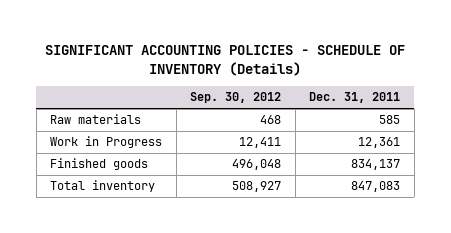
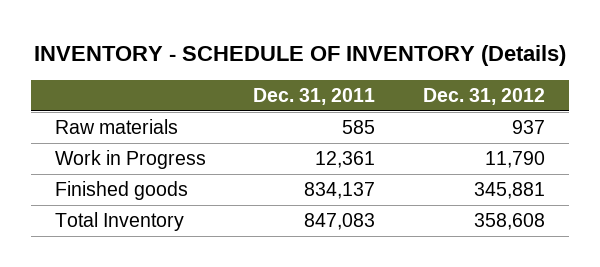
- SIGNIFICANT ACCOUNTING POLICIES - SCHEDULE OF INVENTORY (Details)
+ INVENTORY - SCHEDULE OF INVENTORY (Details)
- | Sep. 30, 2012 | Dec. 31, 2011
+ | Dec. 31, 2011 | Dec. 31, 2012
- Total inventory | 508,927 | 847,083
+ Total Inventory | 847,083 | 358,608

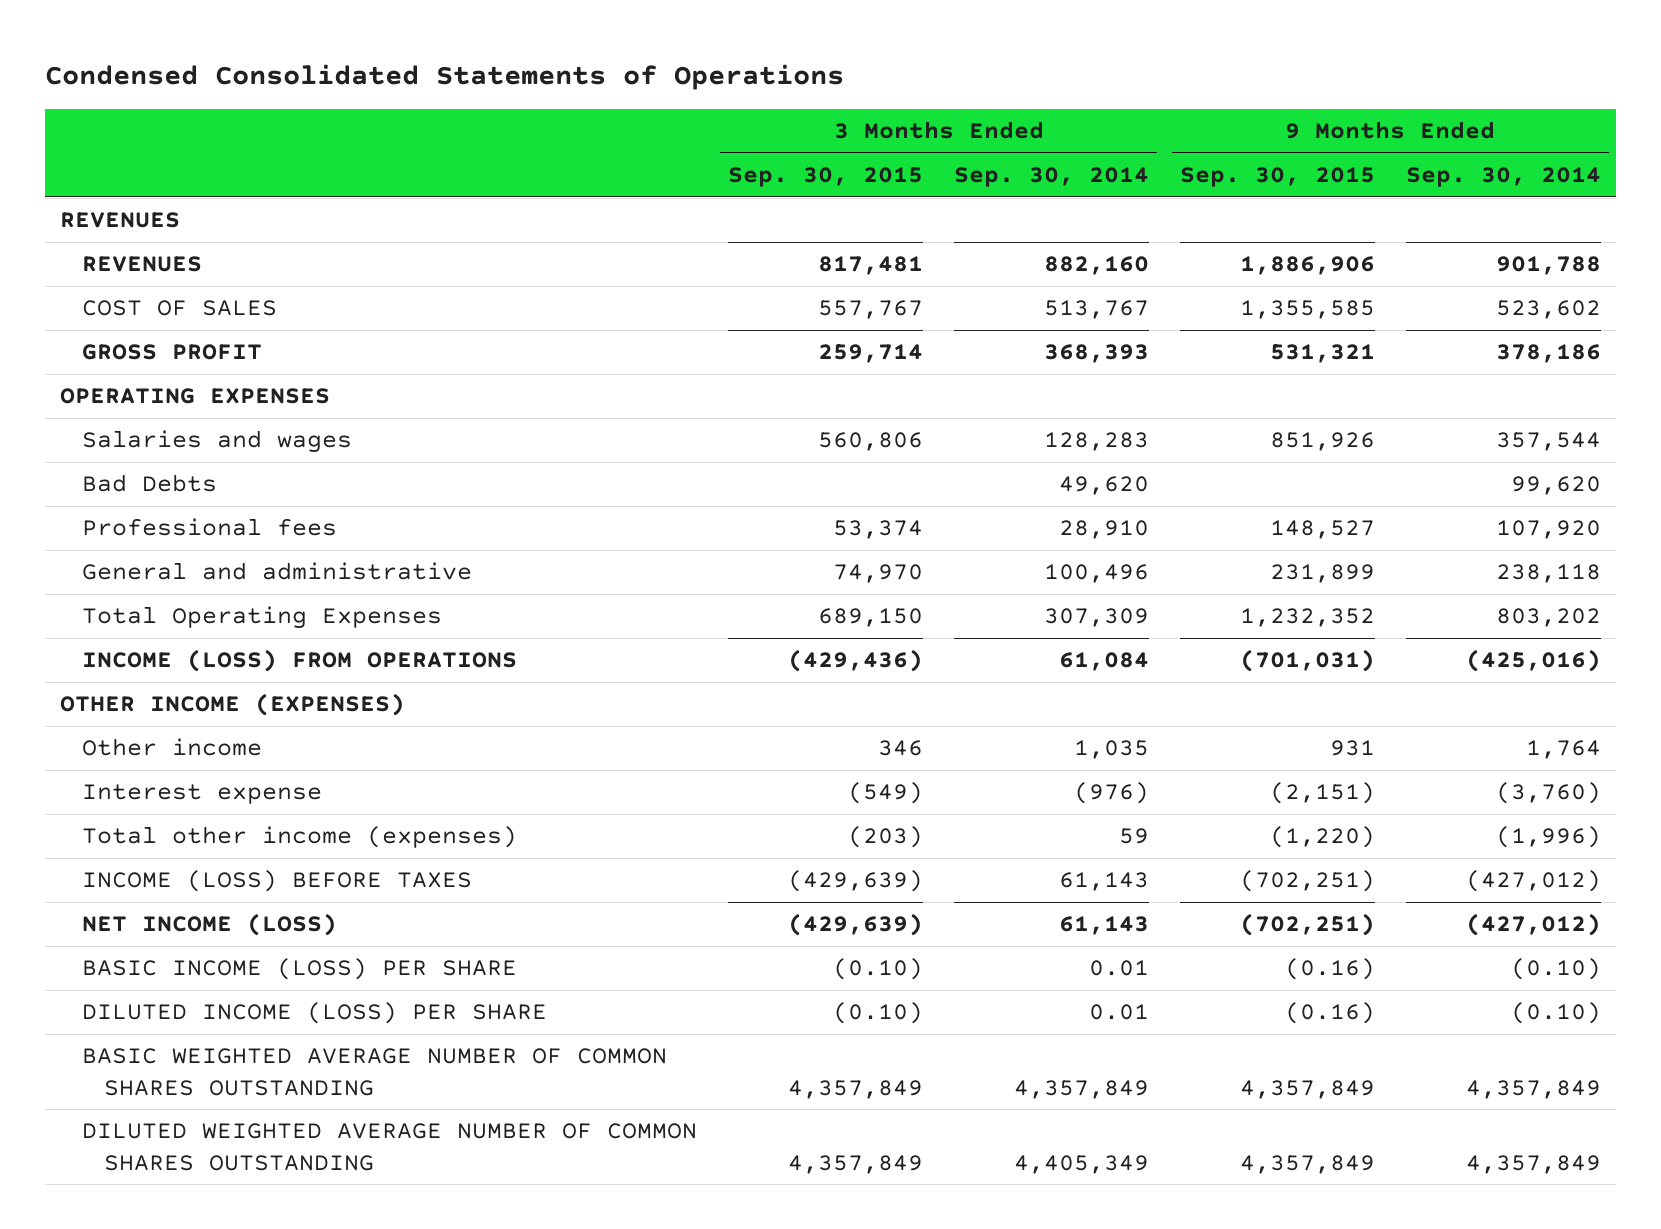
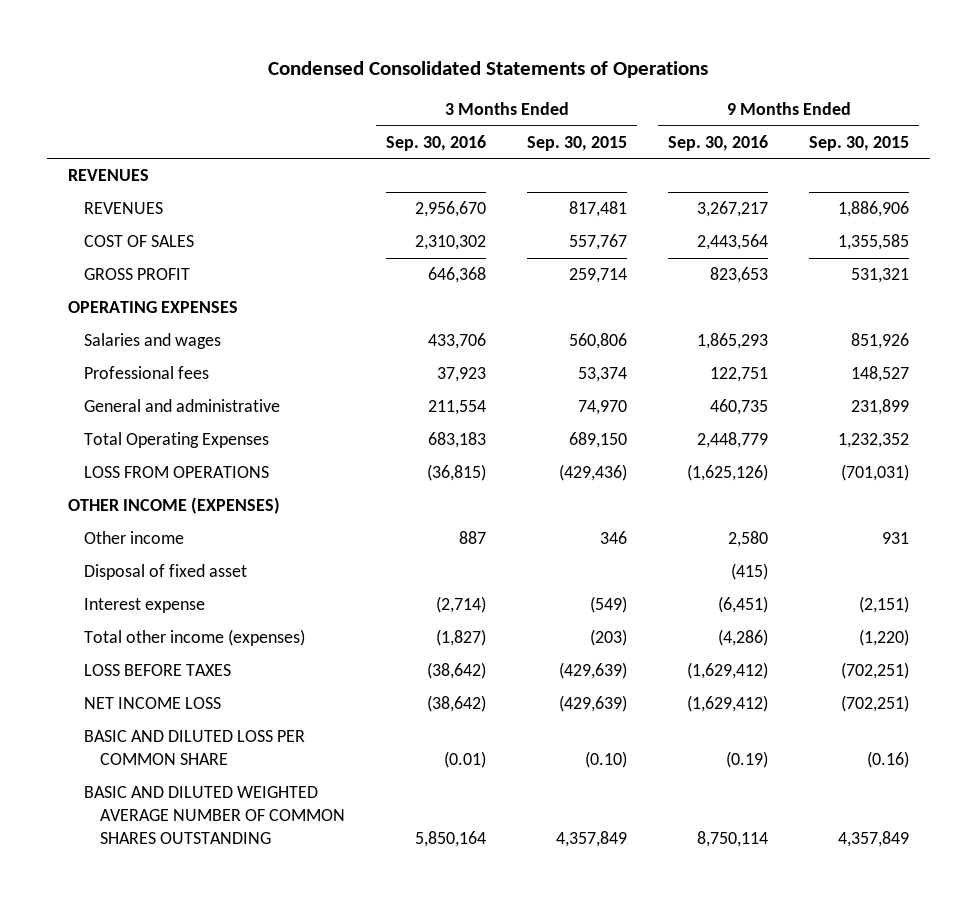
- | 3 Months Ended Sep. 30, 2015 | 3 Months Ended Sep. 30, 2014 | 9 Months Ended Sep. 30, 2015 | 9 Months Ended Sep. 30, 2014
+ | 3 Months Ended Sep. 30, 2016 | 3 Months Ended Sep. 30, 2015 | 9 Months Ended Sep. 30, 2016 | 9 Months Ended Sep. 30, 2015
- Bad Debts | | 49,620 | | 99,620
- INCOME (LOSS) FROM OPERATIONS | (429,436) | 61,084 | (701,031) | (425,016)
+ LOSS FROM OPERATIONS | (36,815) | (429,436) | (1,625,126) | (701,031)
+ Disposal of fixed asset | | | (415) |
- INCOME (LOSS) BEFORE TAXES | (429,639) | 61,143 | (702,251) | (427,012)
- NET INCOME (LOSS) | (429,639) | 61,143 | (702,251) | (427,012)
- BASIC INCOME (LOSS) PER SHARE | (0.10) | 0.01 | (0.16) | (0.10)
- DILUTED INCOME (LOSS) PER SHARE | (0.10) | 0.01 | (0.16) | (0.10)
- BASIC WEIGHTED AVERAGE NUMBER OF COMMON SHARES OUTSTANDING | 4,357,849 | 4,357,849 | 4,357,849 | 4,357,849
- DILUTED WEIGHTED AVERAGE NUMBER OF COMMON SHARES OUTSTANDING | 4,357,849 | 4,405,349 | 4,357,849 | 4,357,849
+ LOSS BEFORE TAXES | (38,642) | (429,639) | (1,629,412) | (702,251)
+ NET INCOME LOSS | (38,642) | (429,639) | (1,629,412) | (702,251)
+ BASIC AND DILUTED LOSS PER COMMON SHARE | (0.01) | (0.10) | (0.19) | (0.16)
+ BASIC AND DILUTED WEIGHTED AVERAGE NUMBER OF COMMON SHARES OUTSTANDING | 5,850,164 | 4,357,849 | 8,750,114 | 4,357,849

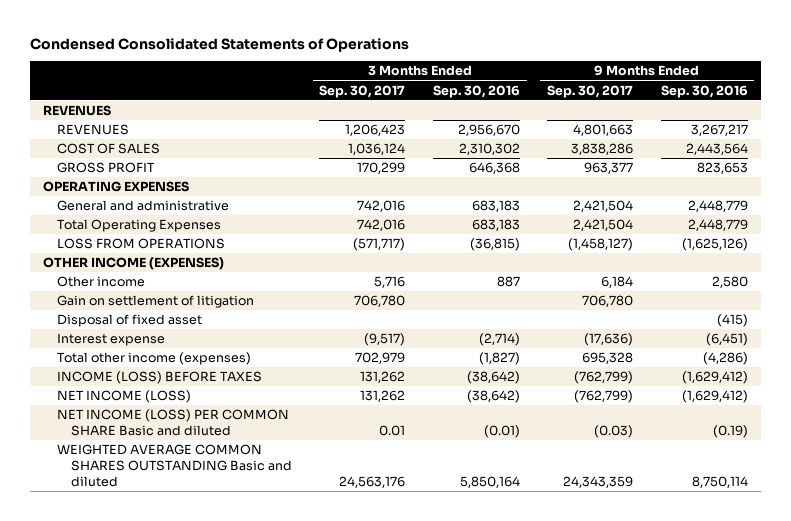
- | 3 Months Ended Sep. 30, 2016 | 3 Months Ended Sep. 30, 2015 | 9 Months Ended Sep. 30, 2016 | 9 Months Ended Sep. 30, 2015
+ | 3 Months Ended Sep. 30, 2017 | 3 Months Ended Sep. 30, 2016 | 9 Months Ended Sep. 30, 2017 | 9 Months Ended Sep. 30, 2016
- Salaries and wages | 433,706 | 560,806 | 1,865,293 | 851,926
- Professional fees | 37,923 | 53,374 | 122,751 | 148,527
- General and administrative | 211,554 | 74,970 | 460,735 | 231,899
+ General and administrative | 742,016 | 683,183 | 2,421,504 | 2,448,779
+ Gain on settlement of litigation | 706,780 | | 706,780 |
- LOSS BEFORE TAXES | (38,642) | (429,639) | (1,629,412) | (702,251)
- NET INCOME LOSS | (38,642) | (429,639) | (1,629,412) | (702,251)
- BASIC AND DILUTED LOSS PER COMMON SHARE | (0.01) | (0.10) | (0.19) | (0.16)
- BASIC AND DILUTED WEIGHTED AVERAGE NUMBER OF COMMON SHARES OUTSTANDING | 5,850,164 | 4,357,849 | 8,750,114 | 4,357,849
+ INCOME (LOSS) BEFORE TAXES | 131,262 | (38,642) | (762,799) | (1,629,412)
+ NET INCOME (LOSS) | 131,262 | (38,642) | (762,799) | (1,629,412)
+ NET INCOME (LOSS) PER COMMON SHARE Basic and diluted | 0.01 | (0.01) | (0.03) | (0.19)
+ WEIGHTED AVERAGE COMMON SHARES OUTSTANDING Basic and diluted | 24,563,176 | 5,850,164 | 24,343,359 | 8,750,114

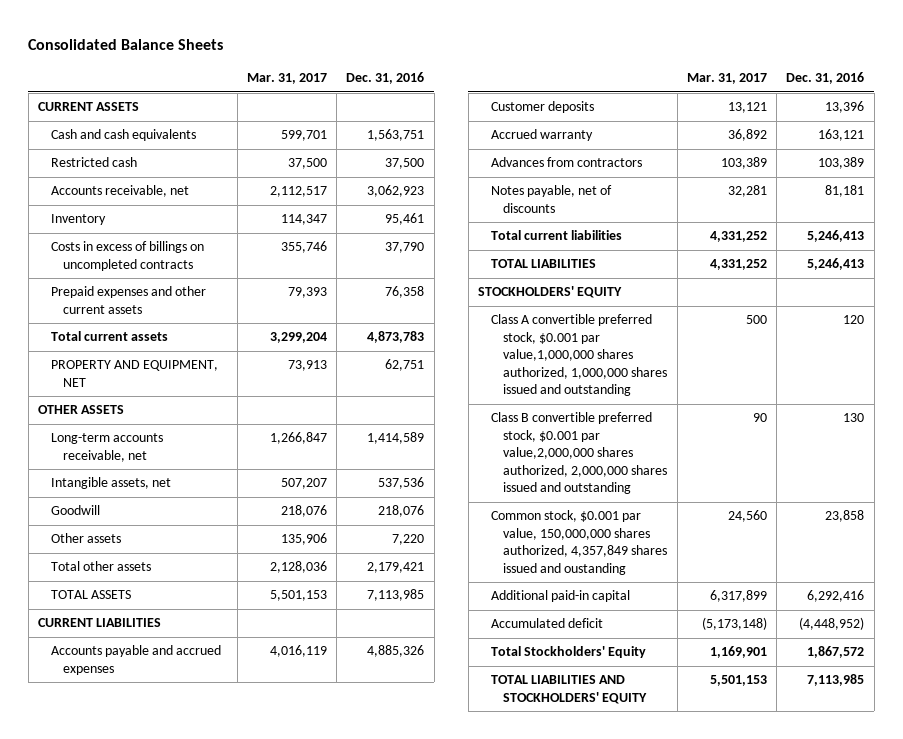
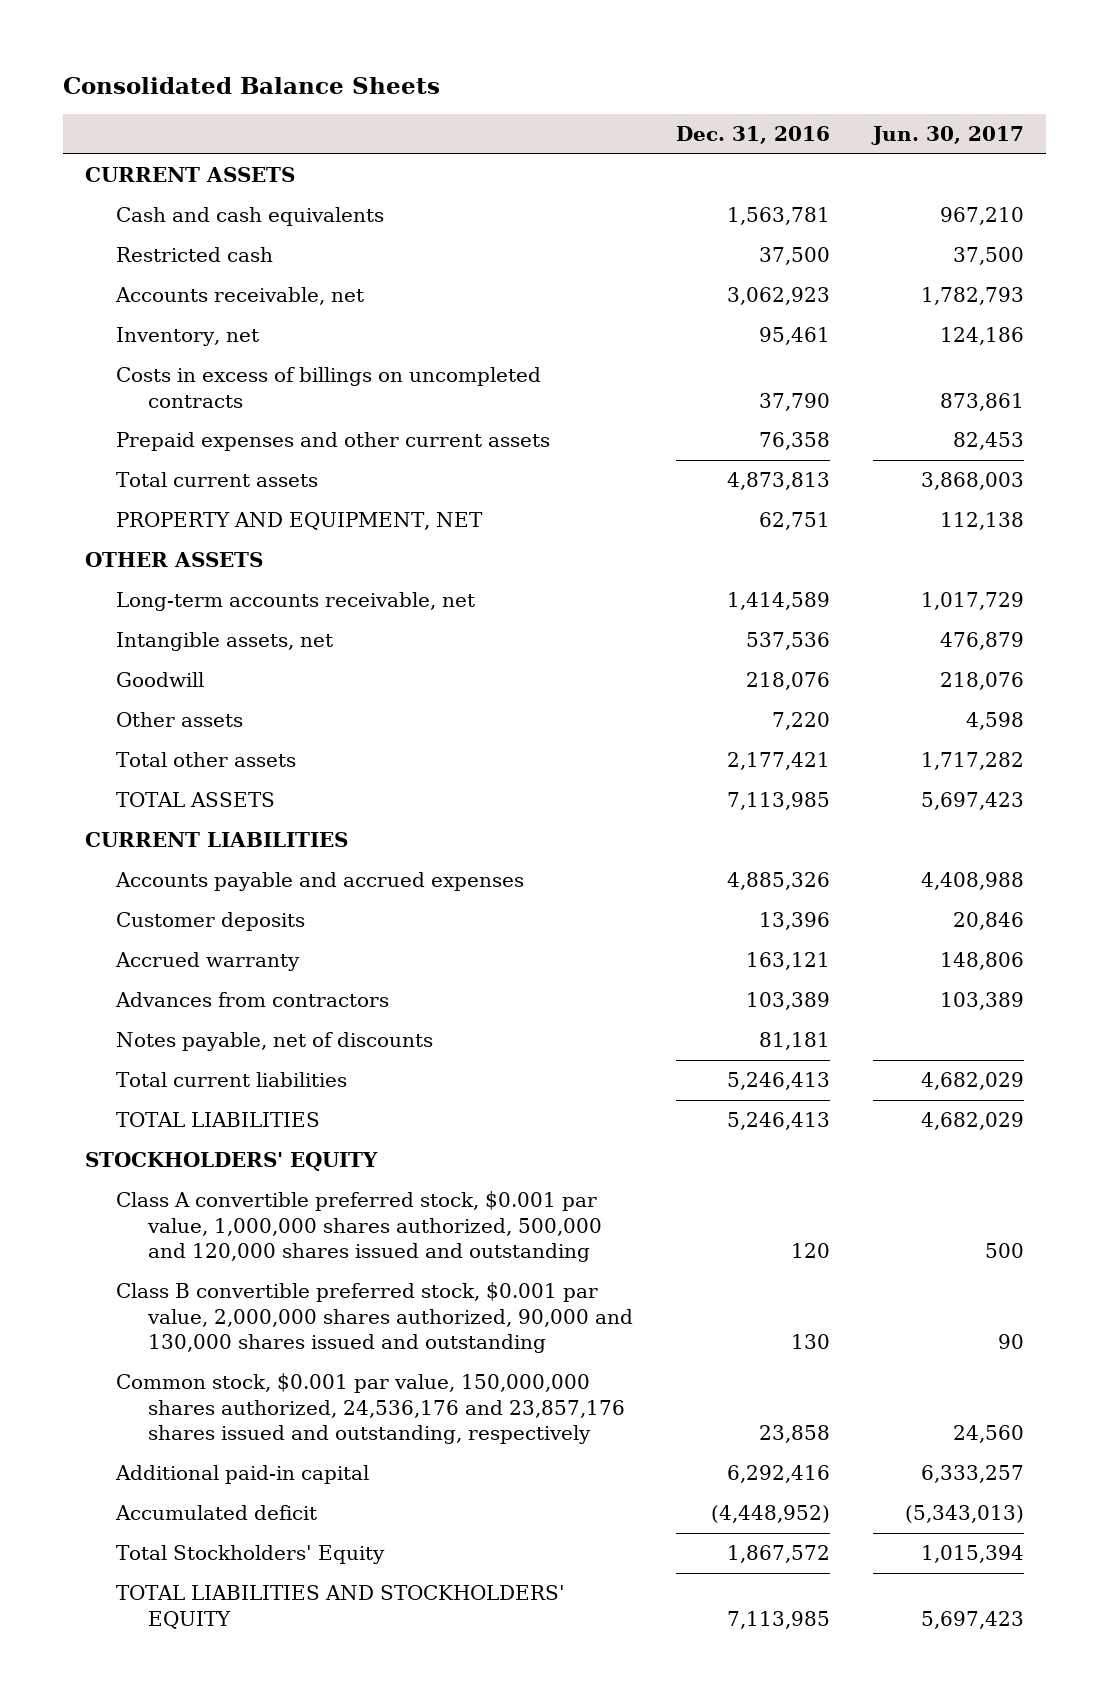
- | Mar. 31, 2017 | Dec. 31, 2016
+ | Dec. 31, 2016 | Jun. 30, 2017
- Cash and cash equivalents | 599,701 | 1,563,751
+ Cash and cash equivalents | 1,563,781 | 967,210
- Inventory | 114,347 | 95,461
+ Inventory, net | 95,461 | 124,186
- Total current assets | 3,299,204 | 4,873,783
+ Total current assets | 4,873,813 | 3,868,003
- Total other assets | 2,128,036 | 2,179,421
+ Total other assets | 2,177,421 | 1,717,282
- Class A convertible preferred stock, $0.001 par value,1,000,000 shares authorized, 1,000,000 shares issued and outstanding | 500 | 120
- Class B convertible preferred stock, $0.001 par value,2,000,000 shares authorized, 2,000,000 shares issued and outstanding | 90 | 130
- Common stock, $0.001 par value, 150,000,000 shares authorized, 4,357,849 shares issued and oustanding | 24,560 | 23,858
+ Class A convertible preferred stock, $0.001 par value, 1,000,000 shares authorized, 500,000 and 120,000 shares issued and outstanding | 120 | 500
+ Class B convertible preferred stock, $0.001 par value, 2,000,000 shares authorized, 90,000 and 130,000 shares issued and outstanding | 130 | 90
+ Common stock, $0.001 par value, 150,000,000 shares authorized, 24,536,176 and 23,857,176 shares issued and outstanding, respectively | 23,858 | 24,560

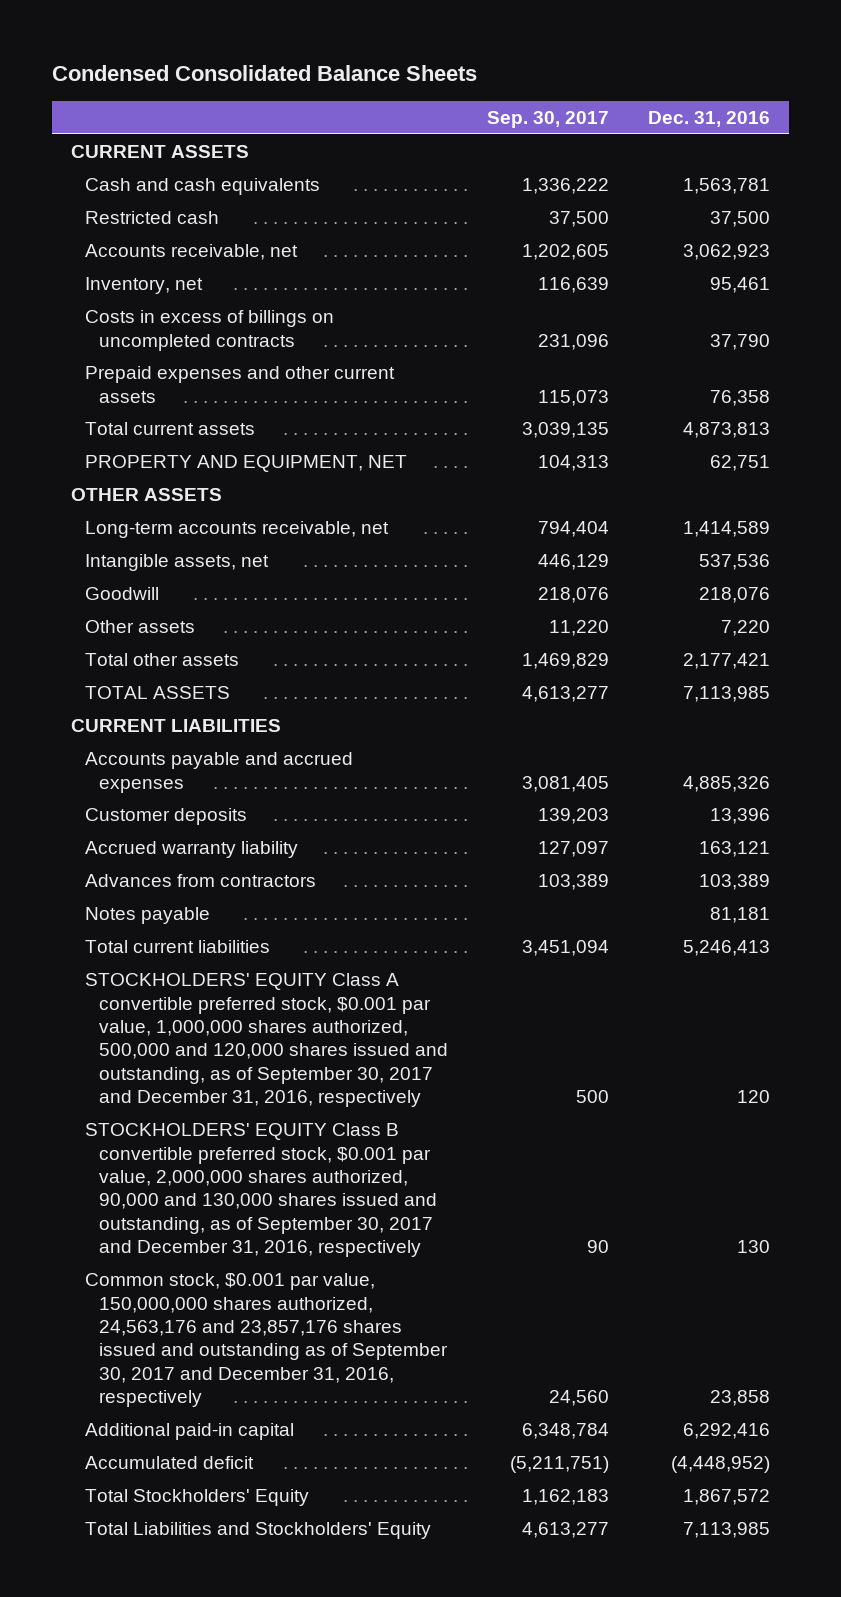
- Consolidated Balance Sheets
+ Condensed Consolidated Balance Sheets
- | Dec. 31, 2016 | Jun. 30, 2017
+ | Sep. 30, 2017 | Dec. 31, 2016
- Accrued warranty | 163,121 | 148,806
+ Accrued warranty liability | 127,097 | 163,121
- Notes payable, net of discounts | 81,181 |
+ Notes payable | | 81,181
- TOTAL LIABILITIES | 5,246,413 | 4,682,029
- STOCKHOLDERS' EQUITY
- Class A convertible preferred stock, $0.001 par value, 1,000,000 shares authorized, 500,000 and 120,000 shares issued and outstanding | 120 | 500
- Class B convertible preferred stock, $0.001 par value, 2,000,000 shares authorized, 90,000 and 130,000 shares issued and outstanding | 130 | 90
- Common stock, $0.001 par value, 150,000,000 shares authorized, 24,536,176 and 23,857,176 shares issued and outstanding, respectively | 23,858 | 24,560
+ STOCKHOLDERS' EQUITY Class A convertible preferred stock, $0.001 par value, 1,000,000 shares authorized, 500,000 and 120,000 shares issued and outstanding, as of September 30, 2017 and December 31, 2016, respectively | 500 | 120
+ STOCKHOLDERS' EQUITY Class B convertible preferred stock, $0.001 par value, 2,000,000 shares authorized, 90,000 and 130,000 shares issued and outstanding, as of September 30, 2017 and December 31, 2016, respectively | 90 | 130
+ Common stock, $0.001 par value, 150,000,000 shares authorized, 24,563,176 and 23,857,176 shares issued and outstanding as of September 30, 2017 and December 31, 2016, respectively | 24,560 | 23,858
- TOTAL LIABILITIES AND STOCKHOLDERS' EQUITY | 7,113,985 | 5,697,423
+ Total Liabilities and Stockholders' Equity | 4,613,277 | 7,113,985

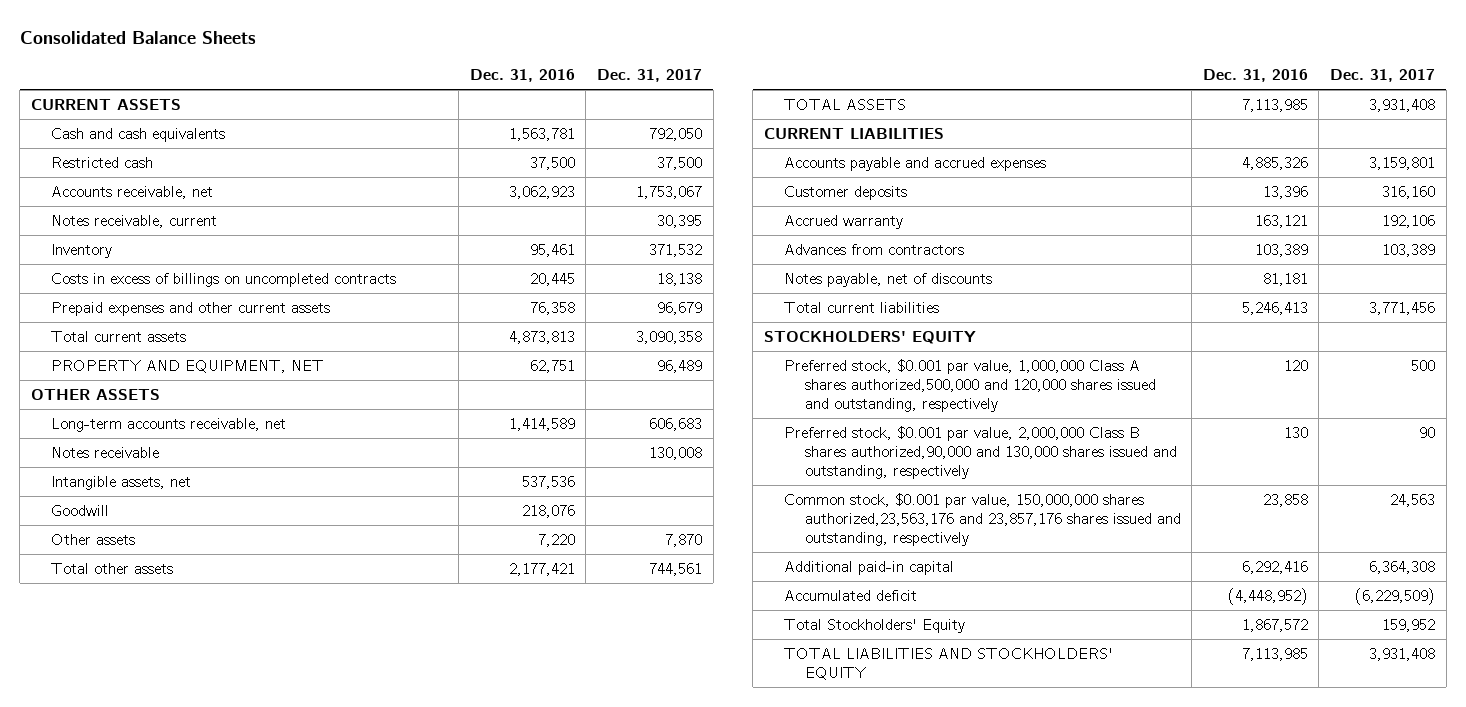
- Condensed Consolidated Balance Sheets
+ Consolidated Balance Sheets
- | Sep. 30, 2017 | Dec. 31, 2016
+ | Dec. 31, 2016 | Dec. 31, 2017
- Inventory, net | 116,639 | 95,461
- Costs in excess of billings on uncompleted contracts | 231,096 | 37,790
+ Notes receivable, current | | 30,395
+ Inventory | 95,461 | 371,532
+ Costs in excess of billings on uncompleted contracts | 20,445 | 18,138
+ Notes receivable | | 130,008
- Accrued warranty liability | 127,097 | 163,121
+ Accrued warranty | 163,121 | 192,106
- Notes payable | | 81,181
+ Notes payable, net of discounts | 81,181 |
- STOCKHOLDERS' EQUITY Class A convertible preferred stock, $0.001 par value, 1,000,000 shares authorized, 500,000 and 120,000 shares issued and outstanding, as of September 30, 2017 and December 31, 2016, respectively | 500 | 120
- STOCKHOLDERS' EQUITY Class B convertible preferred stock, $0.001 par value, 2,000,000 shares authorized, 90,000 and 130,000 shares issued and outstanding, as of September 30, 2017 and December 31, 2016, respectively | 90 | 130
- Common stock, $0.001 par value, 150,000,000 shares authorized, 24,563,176 and 23,857,176 shares issued and outstanding as of September 30, 2017 and December 31, 2016, respectively | 24,560 | 23,858
+ STOCKHOLDERS' EQUITY
+ Preferred stock, $0.001 par value, 1,000,000 Class A shares authorized,500,000 and 120,000 shares issued and outstanding, respectively | 120 | 500
+ Preferred stock, $0.001 par value, 2,000,000 Class B shares authorized,90,000 and 130,000 shares issued and outstanding, respectively | 130 | 90
+ Common stock, $0.001 par value, 150,000,000 shares authorized,23,563,176 and 23,857,176 shares issued and outstanding, respectively | 23,858 | 24,563
- Total Liabilities and Stockholders' Equity | 4,613,277 | 7,113,985
+ TOTAL LIABILITIES AND STOCKHOLDERS' EQUITY | 7,113,985 | 3,931,408

